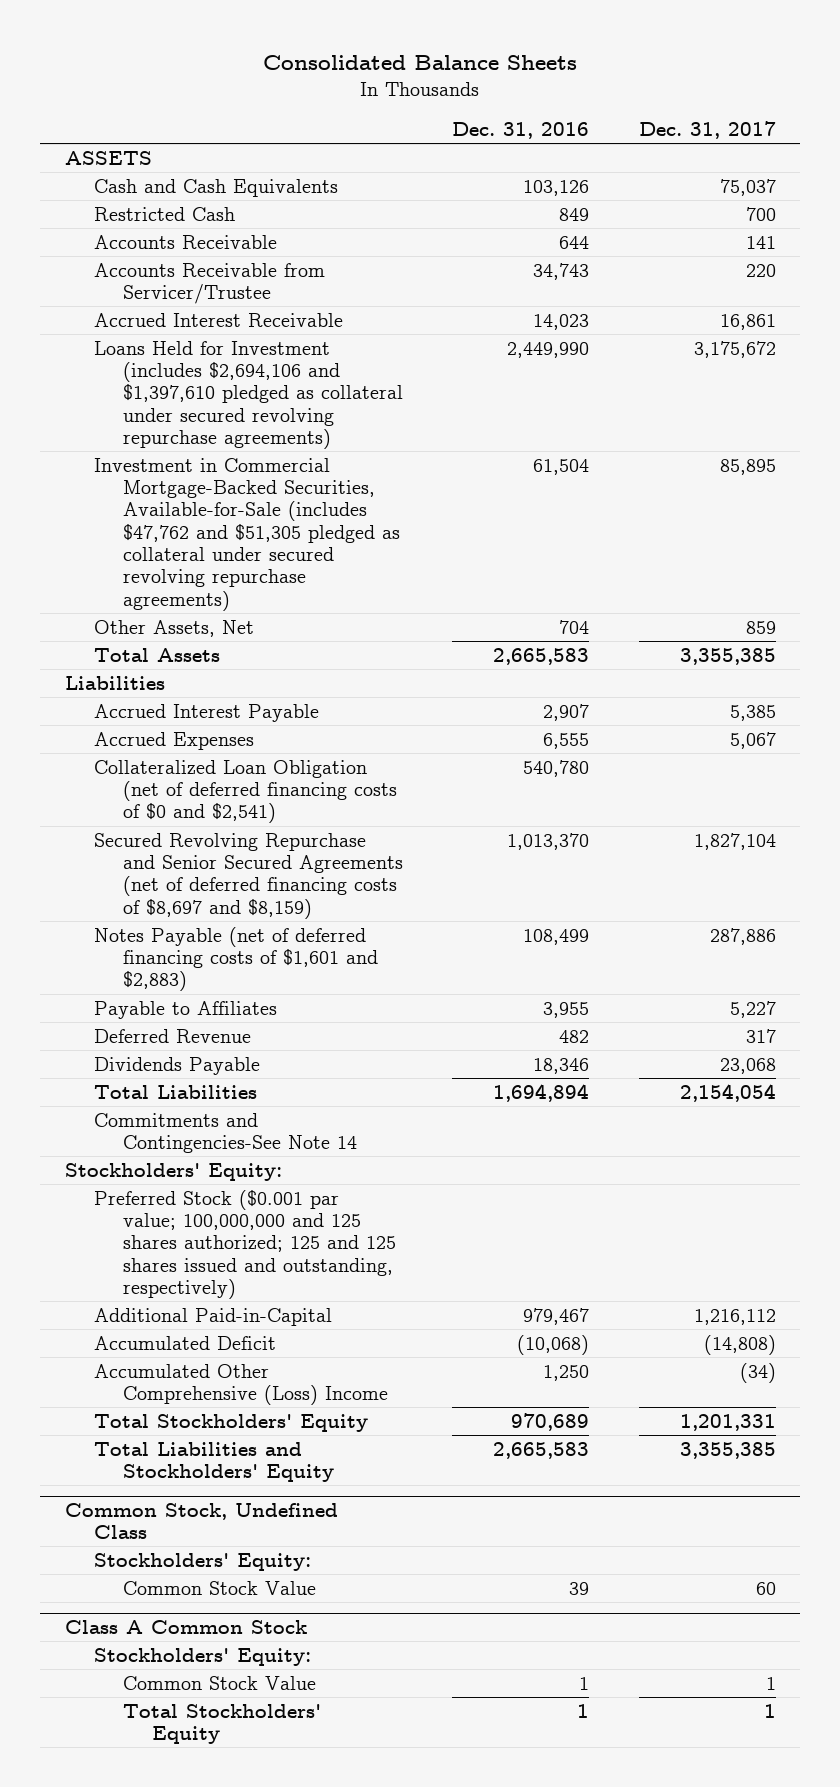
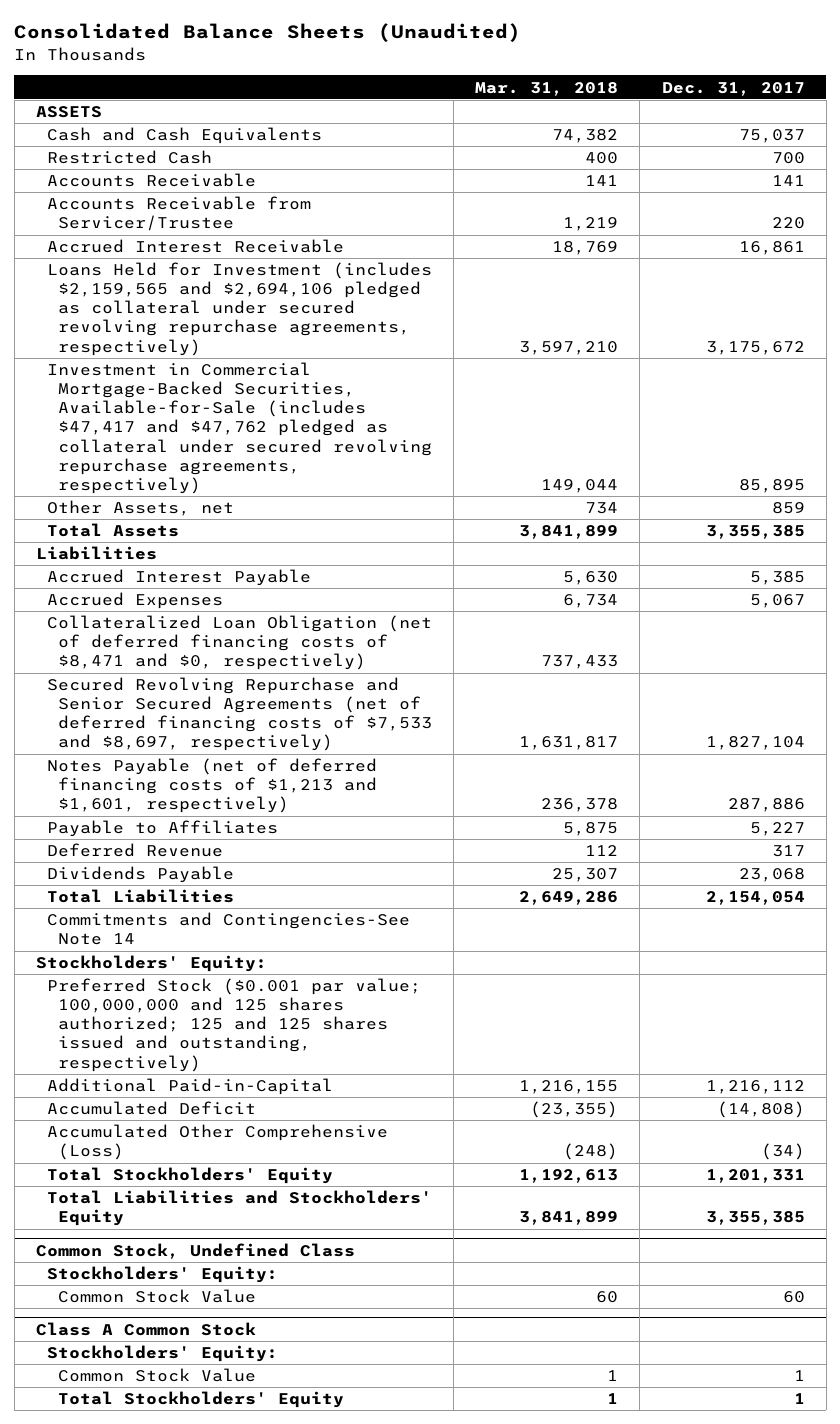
- Consolidated Balance Sheets
+ Consolidated Balance Sheets (Unaudited)
- | Dec. 31, 2016 | Dec. 31, 2017
+ | Mar. 31, 2018 | Dec. 31, 2017
- Loans Held for Investment (includes $2,694,106 and $1,397,610 pledged as collateral under secured revolving repurchase agreements) | 2,449,990 | 3,175,672
- Investment in Commercial Mortgage-Backed Securities, Available-for-Sale (includes $47,762 and $51,305 pledged as collateral under secured revolving repurchase agreements) | 61,504 | 85,895
- Other Assets, Net | 704 | 859
+ Loans Held for Investment (includes $2,159,565 and $2,694,106 pledged as collateral under secured revolving repurchase agreements, respectively) | 3,597,210 | 3,175,672
+ Investment in Commercial Mortgage-Backed Securities, Available-for-Sale (includes $47,417 and $47,762 pledged as collateral under secured revolving repurchase agreements, respectively) | 149,044 | 85,895
+ Other Assets, net | 734 | 859
- Collateralized Loan Obligation (net of deferred financing costs of $0 and $2,541) | 540,780 |
- Secured Revolving Repurchase and Senior Secured Agreements (net of deferred financing costs of $8,697 and $8,159) | 1,013,370 | 1,827,104
- Notes Payable (net of deferred financing costs of $1,601 and $2,883) | 108,499 | 287,886
+ Collateralized Loan Obligation (net of deferred financing costs of $8,471 and $0, respectively) | 737,433 |
+ Secured Revolving Repurchase and Senior Secured Agreements (net of deferred financing costs of $7,533 and $8,697, respectively) | 1,631,817 | 1,827,104
+ Notes Payable (net of deferred financing costs of $1,213 and $1,601, respectively) | 236,378 | 287,886
- Accumulated Other Comprehensive (Loss) Income | 1,250 | (34)
+ Accumulated Other Comprehensive (Loss) | (248) | (34)

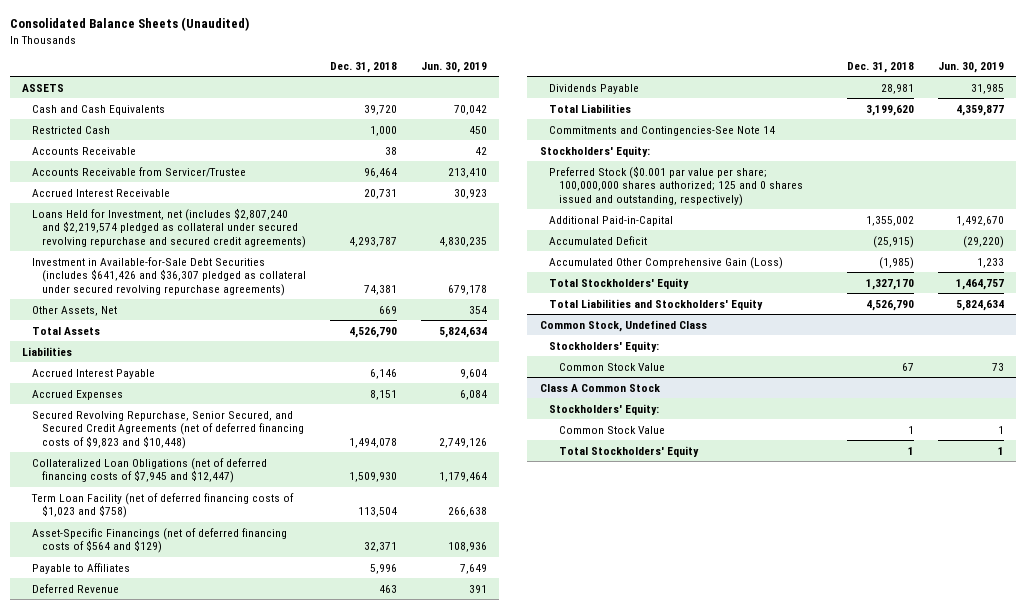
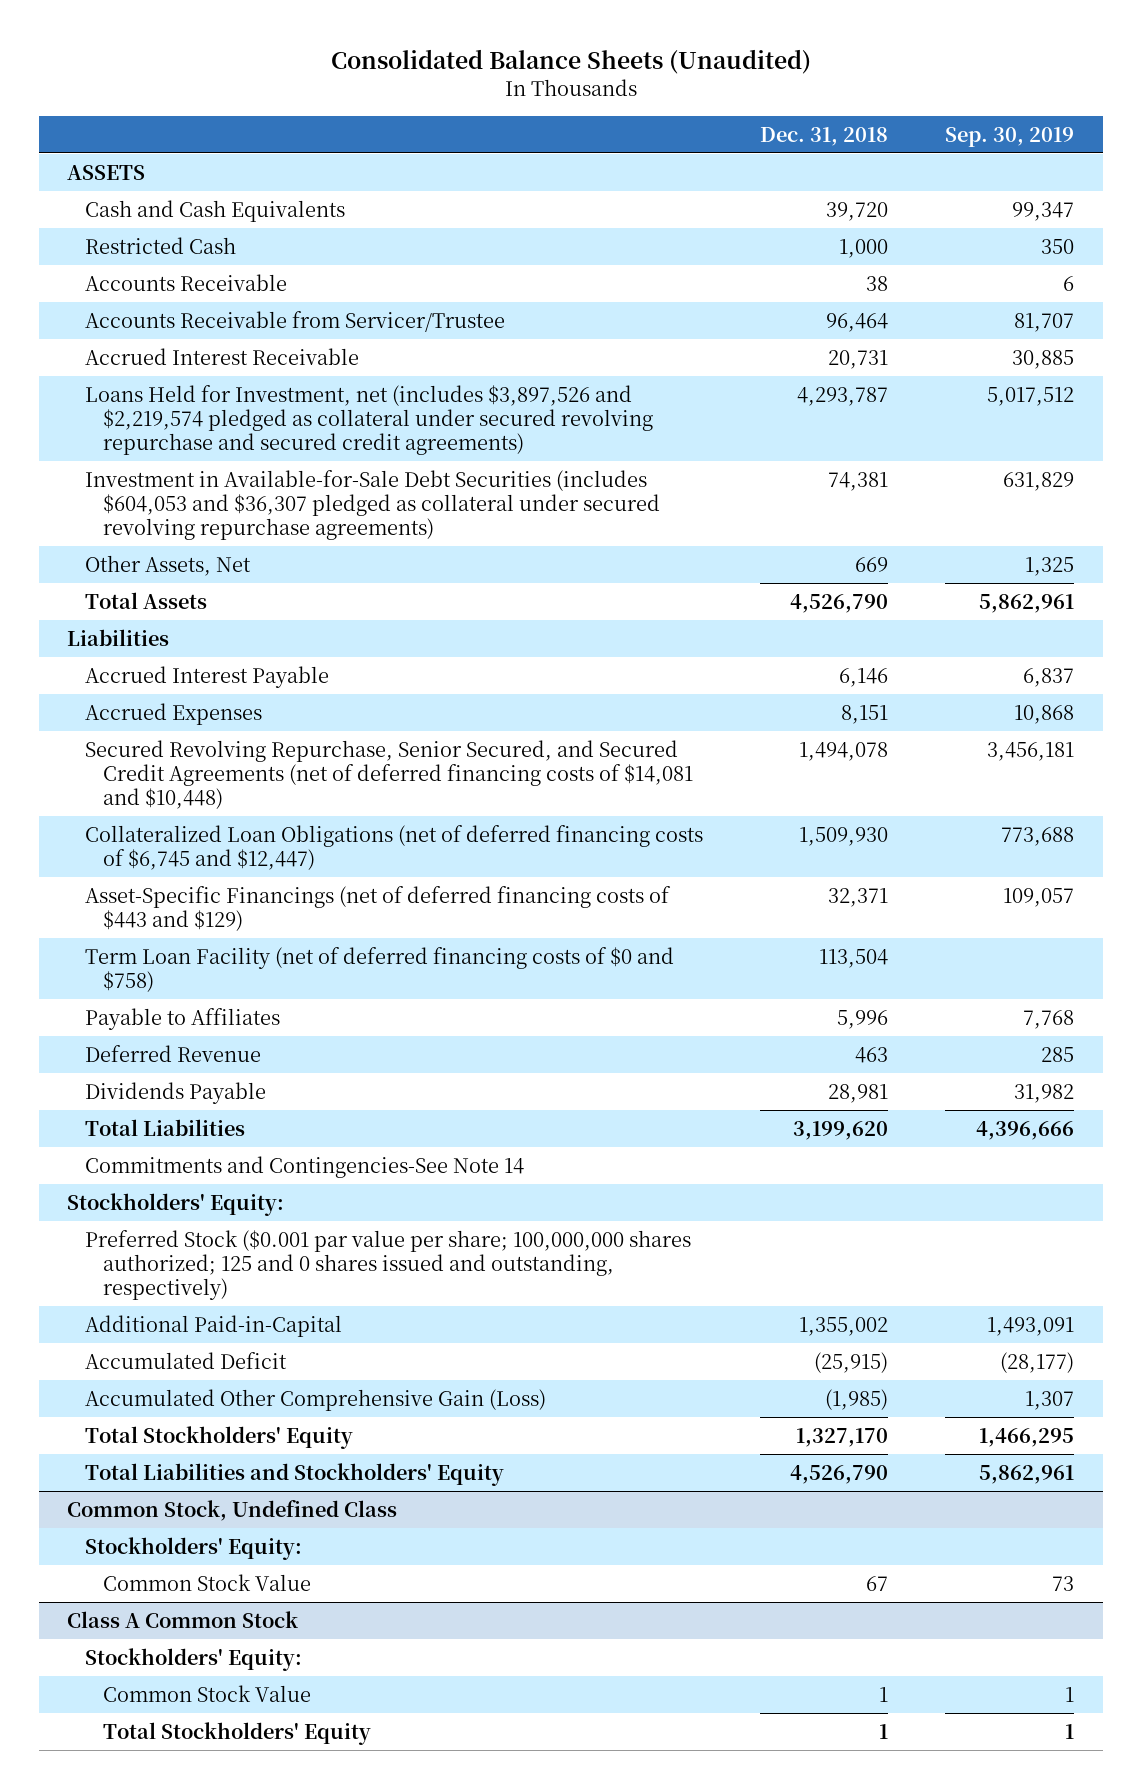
- | Dec. 31, 2018 | Jun. 30, 2019
+ | Dec. 31, 2018 | Sep. 30, 2019
- Loans Held for Investment, net (includes $2,807,240 and $2,219,574 pledged as collateral under secured revolving repurchase and secured credit agreements) | 4,293,787 | 4,830,235
- Investment in Available-for-Sale Debt Securities (includes $641,426 and $36,307 pledged as collateral under secured revolving repurchase agreements) | 74,381 | 679,178
+ Loans Held for Investment, net (includes $3,897,526 and $2,219,574 pledged as collateral under secured revolving repurchase and secured credit agreements) | 4,293,787 | 5,017,512
+ Investment in Available-for-Sale Debt Securities (includes $604,053 and $36,307 pledged as collateral under secured revolving repurchase agreements) | 74,381 | 631,829
- Secured Revolving Repurchase, Senior Secured, and Secured Credit Agreements (net of deferred financing costs of $9,823 and $10,448) | 1,494,078 | 2,749,126
- Collateralized Loan Obligations (net of deferred financing costs of $7,945 and $12,447) | 1,509,930 | 1,179,464
- Term Loan Facility (net of deferred financing costs of $1,023 and $758) | 113,504 | 266,638
- Asset-Specific Financings (net of deferred financing costs of $564 and $129) | 32,371 | 108,936
+ Secured Revolving Repurchase, Senior Secured, and Secured Credit Agreements (net of deferred financing costs of $14,081 and $10,448) | 1,494,078 | 3,456,181
+ Collateralized Loan Obligations (net of deferred financing costs of $6,745 and $12,447) | 1,509,930 | 773,688
+ Asset-Specific Financings (net of deferred financing costs of $443 and $129) | 32,371 | 109,057
+ Term Loan Facility (net of deferred financing costs of $0 and $758) | 113,504 |

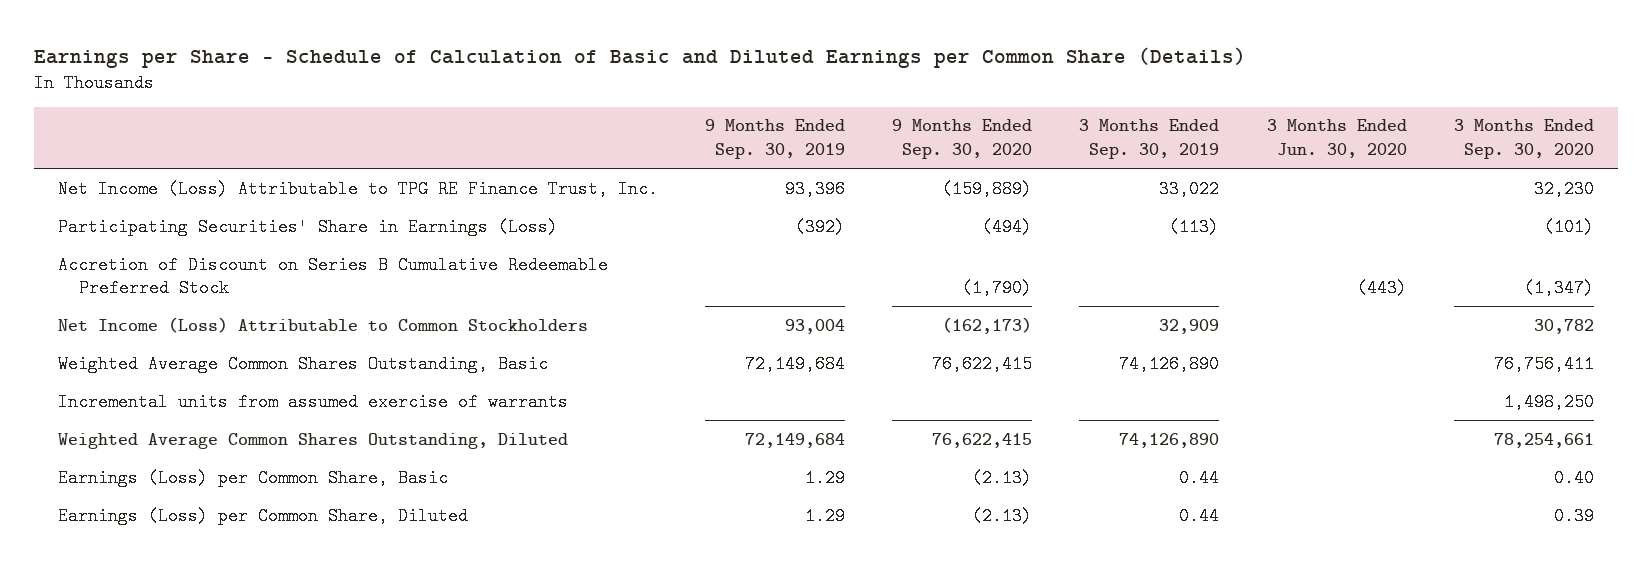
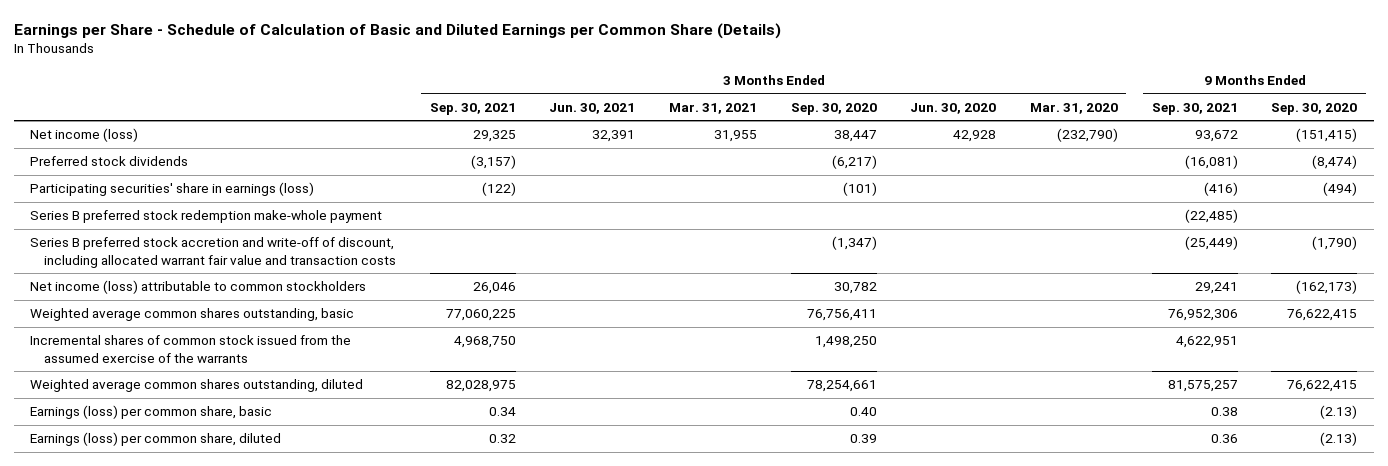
- | 9 Months Ended Sep. 30, 2019 | 9 Months Ended Sep. 30, 2020 | 3 Months Ended Sep. 30, 2019 | 3 Months Ended Jun. 30, 2020 | 3 Months Ended Sep. 30, 2020
+ | 3 Months Ended Sep. 30, 2021 | 3 Months Ended Jun. 30, 2021 | 3 Months Ended Mar. 31, 2021 | 3 Months Ended Sep. 30, 2020 | 3 Months Ended Jun. 30, 2020 | 3 Months Ended Mar. 31, 2020 | 9 Months Ended Sep. 30, 2021 | 9 Months Ended Sep. 30, 2020
- Net Income (Loss) Attributable to TPG RE Finance Trust, Inc. | 93,396 | (159,889) | 33,022 | | 32,230
- Participating Securities' Share in Earnings (Loss) | (392) | (494) | (113) | | (101)
- Accretion of Discount on Series B Cumulative Redeemable Preferred Stock | | (1,790) | | (443) | (1,347)
- Net Income (Loss) Attributable to Common Stockholders | 93,004 | (162,173) | 32,909 | | 30,782
- Weighted Average Common Shares Outstanding, Basic | 72,149,684 | 76,622,415 | 74,126,890 | | 76,756,411
- Incremental units from assumed exercise of warrants | | | | | 1,498,250
- Weighted Average Common Shares Outstanding, Diluted | 72,149,684 | 76,622,415 | 74,126,890 | | 78,254,661
- Earnings (Loss) per Common Share, Basic | 1.29 | (2.13) | 0.44 | | 0.40
- Earnings (Loss) per Common Share, Diluted | 1.29 | (2.13) | 0.44 | | 0.39
+ Net income (loss) | 29,325 | 32,391 | 31,955 | 38,447 | 42,928 | (232,790) | 93,672 | (151,415)
+ Preferred stock dividends | (3,157) | | | (6,217) | | | (16,081) | (8,474)
+ Participating securities' share in earnings (loss) | (122) | | | (101) | | | (416) | (494)
+ Series B preferred stock redemption make-whole payment | | | | | | | (22,485) |
+ Series B preferred stock accretion and write-off of discount, including allocated warrant fair value and transaction costs | | | | (1,347) | | | (25,449) | (1,790)
+ Net income (loss) attributable to common stockholders | 26,046 | | | 30,782 | | | 29,241 | (162,173)
+ Weighted average common shares outstanding, basic | 77,060,225 | | | 76,756,411 | | | 76,952,306 | 76,622,415
+ Incremental shares of common stock issued from the assumed exercise of the warrants | 4,968,750 | | | 1,498,250 | | | 4,622,951 |
+ Weighted average common shares outstanding, diluted | 82,028,975 | | | 78,254,661 | | | 81,575,257 | 76,622,415
+ Earnings (loss) per common share, basic | 0.34 | | | 0.40 | | | 0.38 | (2.13)
+ Earnings (loss) per common share, diluted | 0.32 | | | 0.39 | | | 0.36 | (2.13)

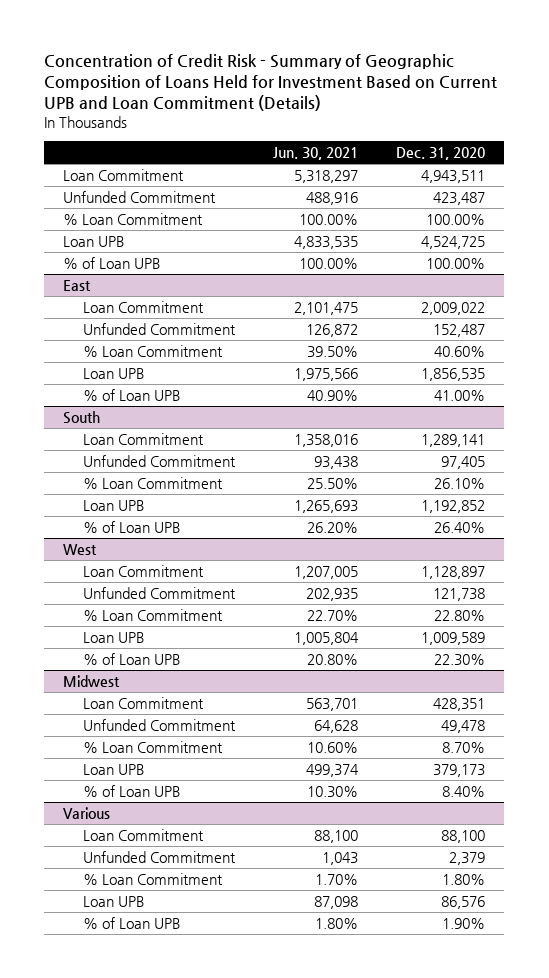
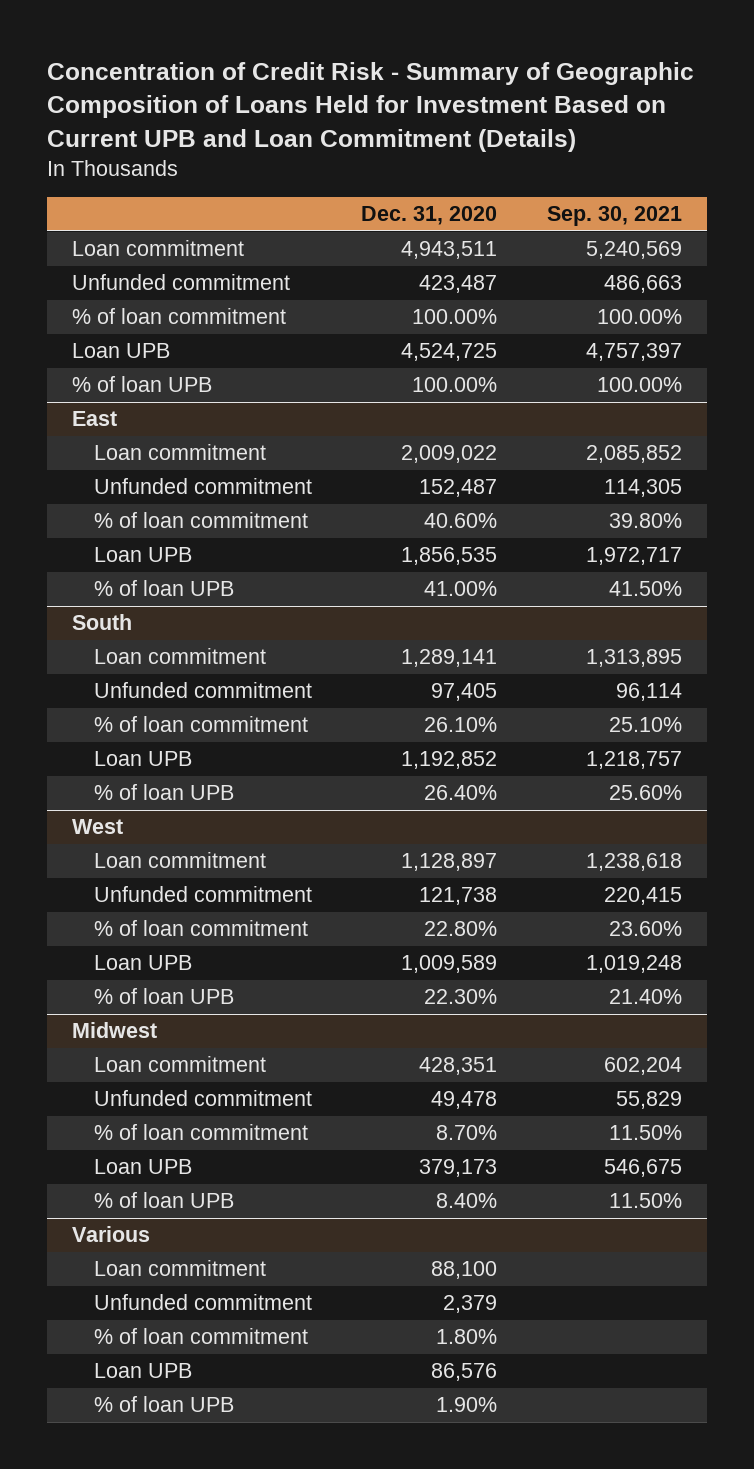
- | Jun. 30, 2021 | Dec. 31, 2020
+ | Dec. 31, 2020 | Sep. 30, 2021
- Loan Commitment | 5,318,297 | 4,943,511
- Unfunded Commitment | 488,916 | 423,487
- % Loan Commitment | 100.00% | 100.00%
+ Loan commitment | 4,943,511 | 5,240,569
+ Unfunded commitment | 423,487 | 486,663
+ % of loan commitment | 100.00% | 100.00%
- % of Loan UPB | 100.00% | 100.00%
+ % of loan UPB | 100.00% | 100.00%
@ East
- Loan Commitment | 2,101,475 | 2,009,022
- Unfunded Commitment | 126,872 | 152,487
- % Loan Commitment | 39.50% | 40.60%
+ Loan commitment | 2,009,022 | 2,085,852
+ Unfunded commitment | 152,487 | 114,305
+ % of loan commitment | 40.60% | 39.80%
- % of Loan UPB | 40.90% | 41.00%
+ % of loan UPB | 41.00% | 41.50%
@ South
- Loan Commitment | 1,358,016 | 1,289,141
- Unfunded Commitment | 93,438 | 97,405
- % Loan Commitment | 25.50% | 26.10%
+ Loan commitment | 1,289,141 | 1,313,895
+ Unfunded commitment | 97,405 | 96,114
+ % of loan commitment | 26.10% | 25.10%
- % of Loan UPB | 26.20% | 26.40%
+ % of loan UPB | 26.40% | 25.60%
@ West
- Loan Commitment | 1,207,005 | 1,128,897
- Unfunded Commitment | 202,935 | 121,738
- % Loan Commitment | 22.70% | 22.80%
+ Loan commitment | 1,128,897 | 1,238,618
+ Unfunded commitment | 121,738 | 220,415
+ % of loan commitment | 22.80% | 23.60%
- % of Loan UPB | 20.80% | 22.30%
+ % of loan UPB | 22.30% | 21.40%
@ Midwest
- Loan Commitment | 563,701 | 428,351
- Unfunded Commitment | 64,628 | 49,478
- % Loan Commitment | 10.60% | 8.70%
+ Loan commitment | 428,351 | 602,204
+ Unfunded commitment | 49,478 | 55,829
+ % of loan commitment | 8.70% | 11.50%
- % of Loan UPB | 10.30% | 8.40%
+ % of loan UPB | 8.40% | 11.50%
@ Various
- Loan Commitment | 88,100 | 88,100
- Unfunded Commitment | 1,043 | 2,379
- % Loan Commitment | 1.70% | 1.80%
+ Loan commitment | 88,100 |
+ Unfunded commitment | 2,379 |
+ % of loan commitment | 1.80% |
- % of Loan UPB | 1.80% | 1.90%
+ % of loan UPB | 1.90% |

